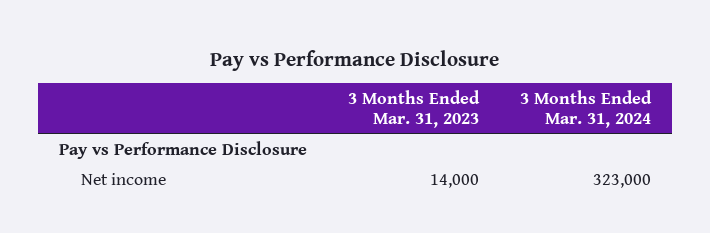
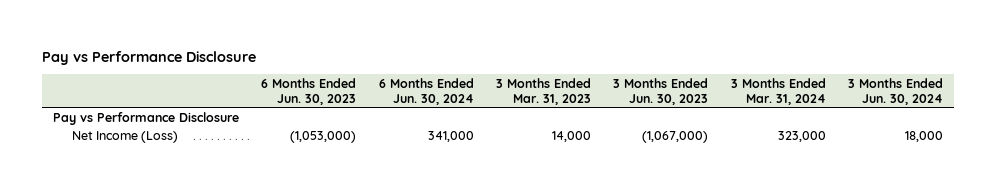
- | 3 Months Ended Mar. 31, 2023 | 3 Months Ended Mar. 31, 2024
+ | 6 Months Ended Jun. 30, 2023 | 6 Months Ended Jun. 30, 2024 | 3 Months Ended Mar. 31, 2023 | 3 Months Ended Jun. 30, 2023 | 3 Months Ended Mar. 31, 2024 | 3 Months Ended Jun. 30, 2024
- Net income | 14,000 | 323,000
+ Net Income (Loss) | (1,053,000) | 341,000 | 14,000 | (1,067,000) | 323,000 | 18,000

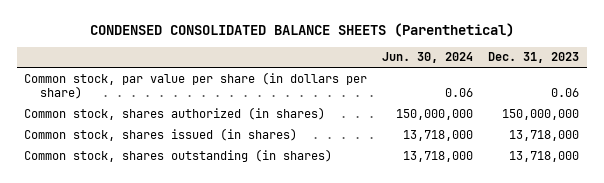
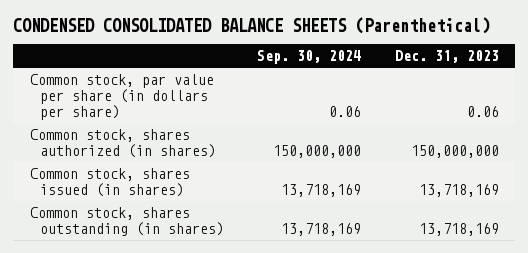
- | Jun. 30, 2024 | Dec. 31, 2023
+ | Sep. 30, 2024 | Dec. 31, 2023
- Common stock, shares issued (in shares) | 13,718,000 | 13,718,000
- Common stock, shares outstanding (in shares) | 13,718,000 | 13,718,000
+ Common stock, shares issued (in shares) | 13,718,169 | 13,718,169
+ Common stock, shares outstanding (in shares) | 13,718,169 | 13,718,169

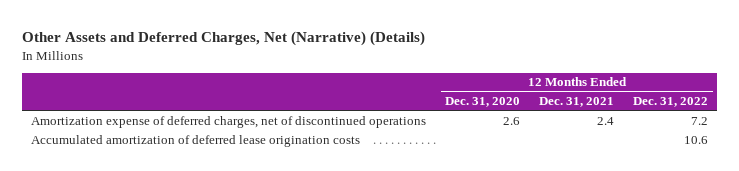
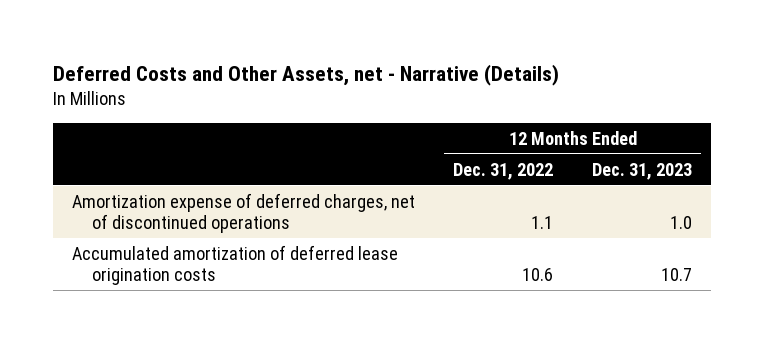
- Other Assets and Deferred Charges, Net (Narrative) (Details)
+ Deferred Costs and Other Assets, net - Narrative (Details)
- | 12 Months Ended Dec. 31, 2020 | 12 Months Ended Dec. 31, 2021 | 12 Months Ended Dec. 31, 2022
+ | 12 Months Ended Dec. 31, 2022 | 12 Months Ended Dec. 31, 2023
- Amortization expense of deferred charges, net of discontinued operations | 2.6 | 2.4 | 7.2
+ Amortization expense of deferred charges, net of discontinued operations | 1.1 | 1.0

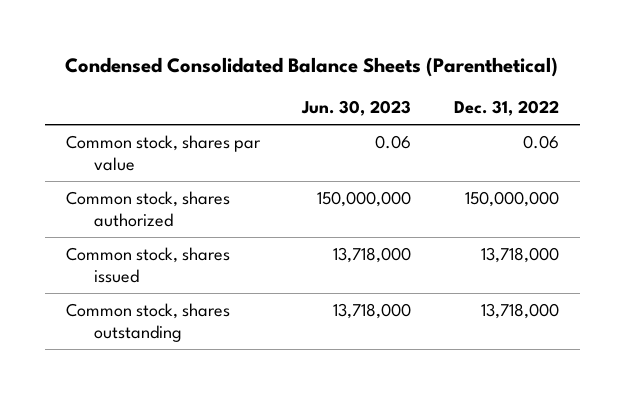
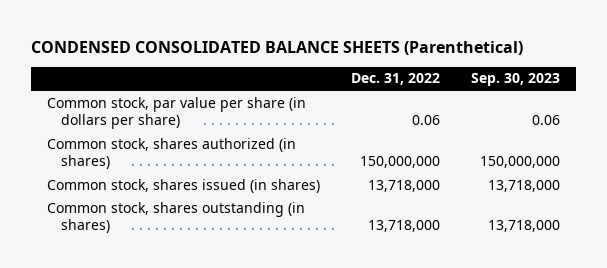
- Condensed Consolidated Balance Sheets (Parenthetical)
+ CONDENSED CONSOLIDATED BALANCE SHEETS (Parenthetical)
- | Jun. 30, 2023 | Dec. 31, 2022
+ | Dec. 31, 2022 | Sep. 30, 2023
- Common stock, shares par value | 0.06 | 0.06
- Common stock, shares authorized | 150,000,000 | 150,000,000
- Common stock, shares issued | 13,718,000 | 13,718,000
- Common stock, shares outstanding | 13,718,000 | 13,718,000
+ Common stock, par value per share (in dollars per share) | 0.06 | 0.06
+ Common stock, shares authorized (in shares) | 150,000,000 | 150,000,000
+ Common stock, shares issued (in shares) | 13,718,000 | 13,718,000
+ Common stock, shares outstanding (in shares) | 13,718,000 | 13,718,000

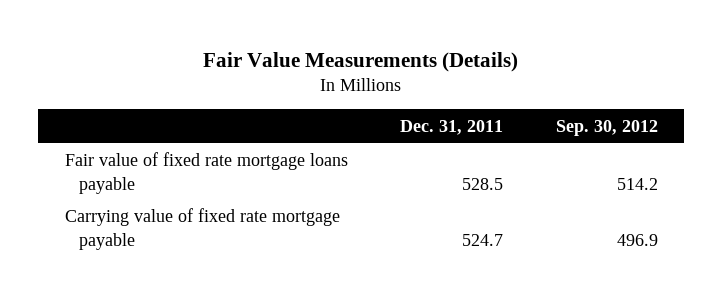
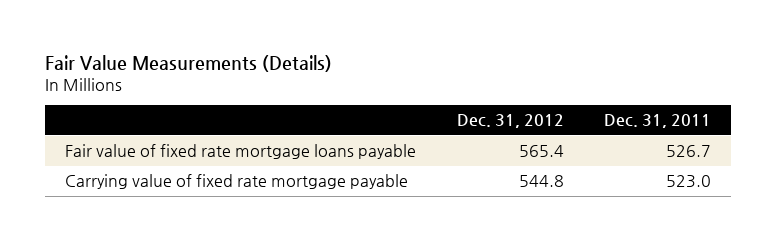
- | Dec. 31, 2011 | Sep. 30, 2012
+ | Dec. 31, 2012 | Dec. 31, 2011
- Fair value of fixed rate mortgage loans payable | 528.5 | 514.2
- Carrying value of fixed rate mortgage payable | 524.7 | 496.9
+ Fair value of fixed rate mortgage loans payable | 565.4 | 526.7
+ Carrying value of fixed rate mortgage payable | 544.8 | 523.0

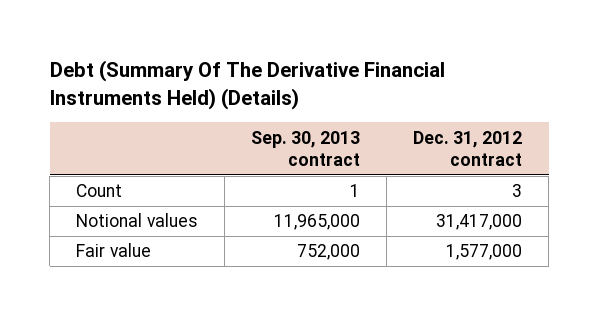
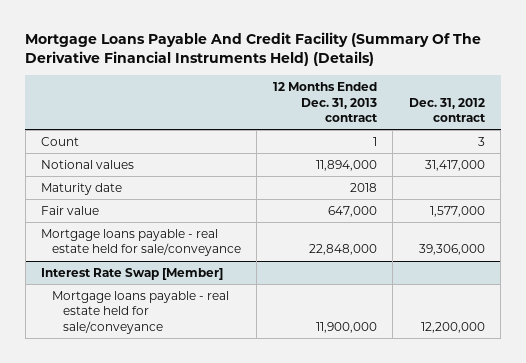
- Debt (Summary Of The Derivative Financial Instruments Held) (Details)
+ Mortgage Loans Payable And Credit Facility (Summary Of The Derivative Financial Instruments Held) (Details)
- | Sep. 30, 2013 contract | Dec. 31, 2012 contract
+ | 12 Months Ended Dec. 31, 2013 contract | Dec. 31, 2012 contract
+ Maturity date | 2018 |
+ Mortgage loans payable - real estate held for sale/conveyance | 22,848,000 | 39,306,000
+ Interest Rate Swap [Member]
+ Mortgage loans payable - real estate held for sale/conveyance | 11,900,000 | 12,200,000

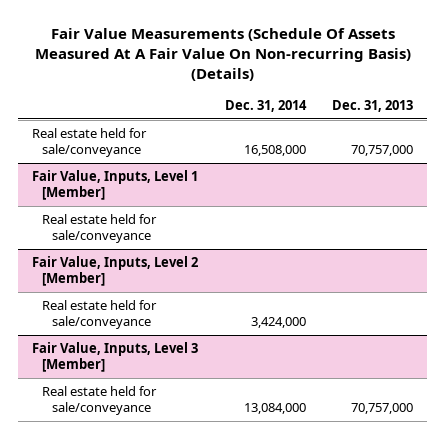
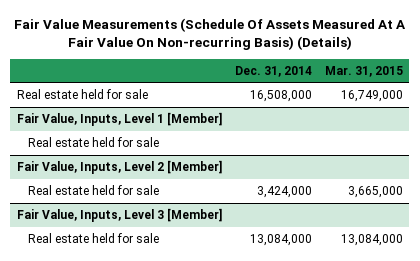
- | Dec. 31, 2014 | Dec. 31, 2013
+ | Dec. 31, 2014 | Mar. 31, 2015
- Real estate held for sale/conveyance | 16,508,000 | 70,757,000
+ Real estate held for sale | 16,508,000 | 16,749,000
@ Fair Value, Inputs, Level 1 [Member]
- Real estate held for sale/conveyance
+ Real estate held for sale
@ Fair Value, Inputs, Level 2 [Member]
- Real estate held for sale/conveyance | 3,424,000 |
+ Real estate held for sale | 3,424,000 | 3,665,000
@ Fair Value, Inputs, Level 3 [Member]
- Real estate held for sale/conveyance | 13,084,000 | 70,757,000
+ Real estate held for sale | 13,084,000 | 13,084,000

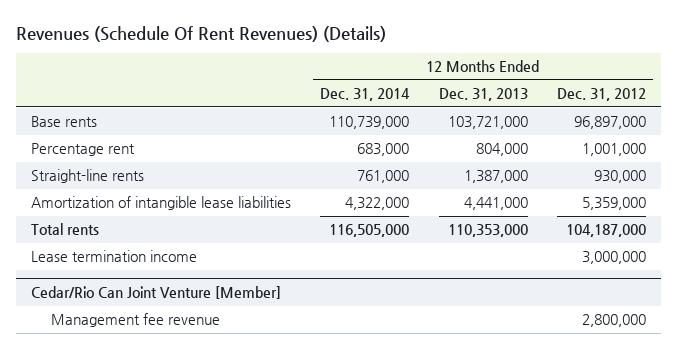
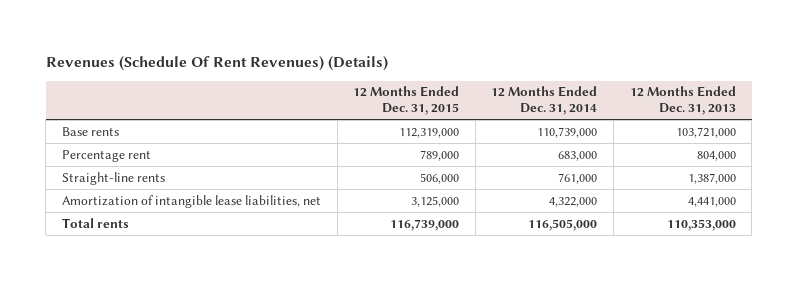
- | 12 Months Ended Dec. 31, 2014 | 12 Months Ended Dec. 31, 2013 | 12 Months Ended Dec. 31, 2012
+ | 12 Months Ended Dec. 31, 2015 | 12 Months Ended Dec. 31, 2014 | 12 Months Ended Dec. 31, 2013
- Amortization of intangible lease liabilities | 4,322,000 | 4,441,000 | 5,359,000
+ Amortization of intangible lease liabilities, net | 3,125,000 | 4,322,000 | 4,441,000
- Lease termination income | | | 3,000,000
- Cedar/Rio Can Joint Venture [Member]
- Management fee revenue | | | 2,800,000

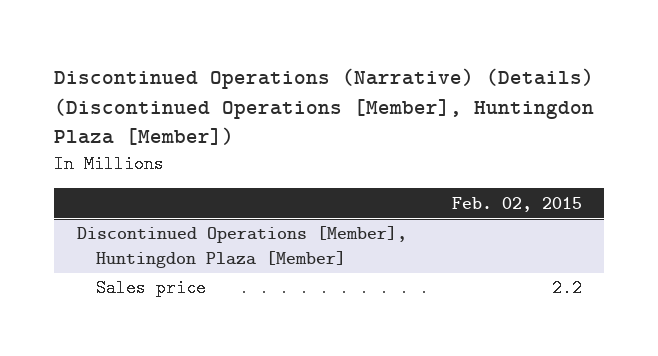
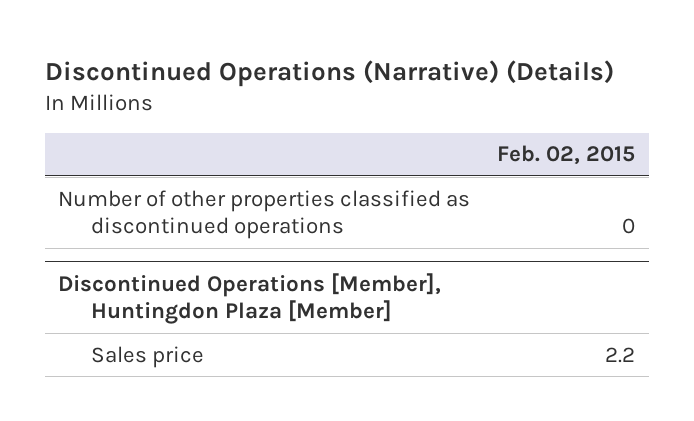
- Discontinued Operations (Narrative) (Details) (Discontinued Operations [Member], Huntingdon Plaza [Member])
+ Discontinued Operations (Narrative) (Details)
+ Number of other properties classified as discontinued operations | 0

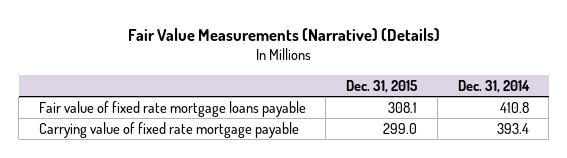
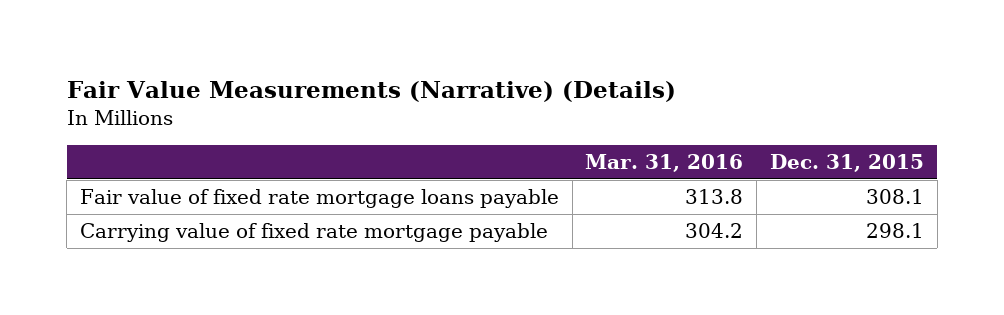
- | Dec. 31, 2015 | Dec. 31, 2014
+ | Mar. 31, 2016 | Dec. 31, 2015
- Carrying value of fixed rate mortgage payable | 299.0 | 393.4
+ Carrying value of fixed rate mortgage payable | 304.2 | 298.1

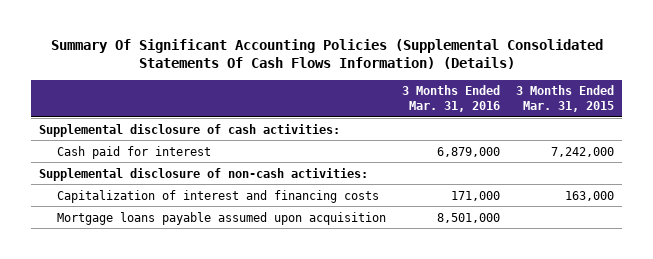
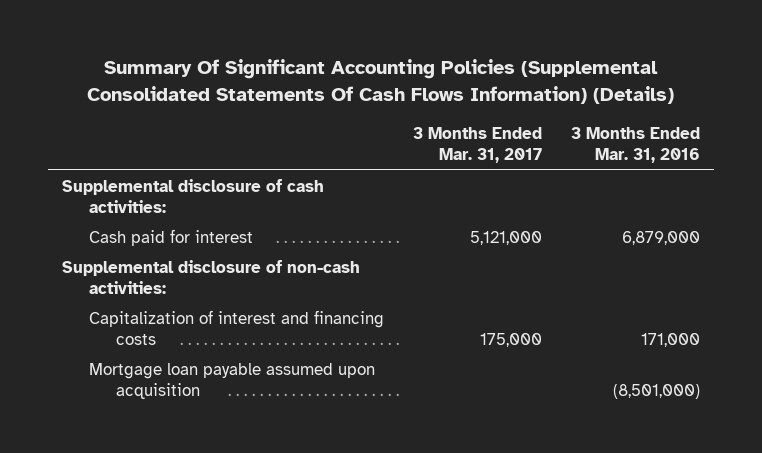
- | 3 Months Ended Mar. 31, 2016 | 3 Months Ended Mar. 31, 2015
+ | 3 Months Ended Mar. 31, 2017 | 3 Months Ended Mar. 31, 2016
- Mortgage loans payable assumed upon acquisition | 8,501,000 |
+ Mortgage loan payable assumed upon acquisition | | (8,501,000)

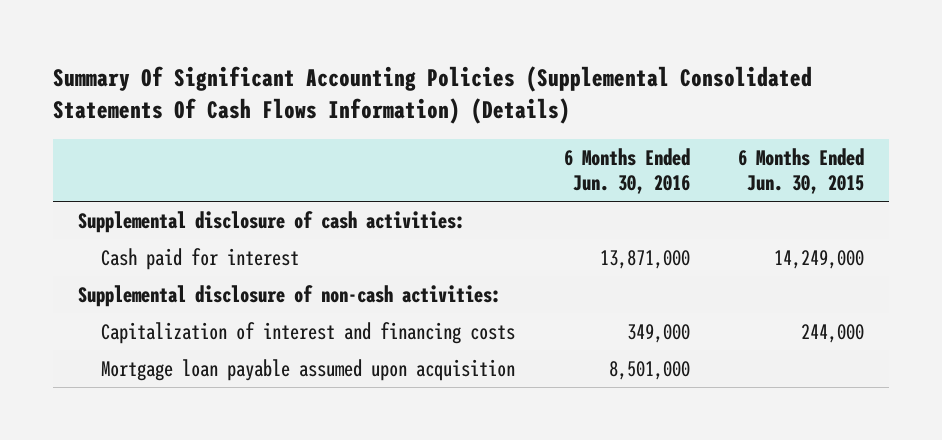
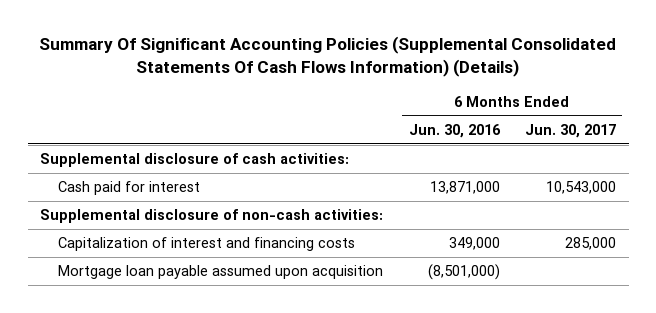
- | 6 Months Ended Jun. 30, 2016 | 6 Months Ended Jun. 30, 2015
+ | 6 Months Ended Jun. 30, 2016 | 6 Months Ended Jun. 30, 2017
- Mortgage loan payable assumed upon acquisition | 8,501,000 |
+ Mortgage loan payable assumed upon acquisition | (8,501,000) |

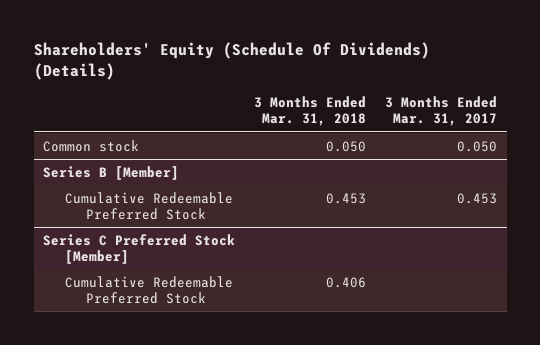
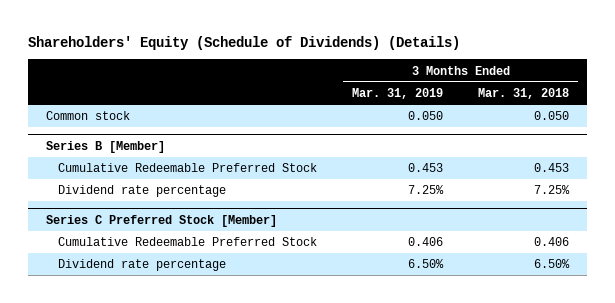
- Shareholders' Equity (Schedule Of Dividends) (Details)
+ Shareholders' Equity (Schedule of Dividends) (Details)
- | 3 Months Ended Mar. 31, 2018 | 3 Months Ended Mar. 31, 2017
+ | 3 Months Ended Mar. 31, 2019 | 3 Months Ended Mar. 31, 2018
@ Series B [Member]
+ Dividend rate percentage | 7.25% | 7.25%
@ Series C Preferred Stock [Member]
+ Dividend rate percentage | 6.50% | 6.50%

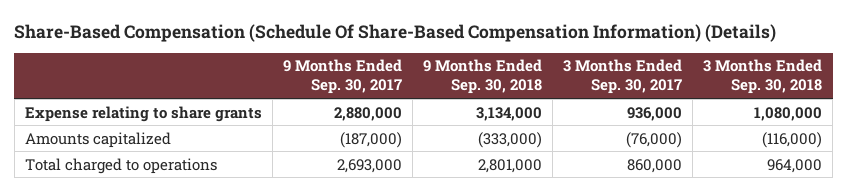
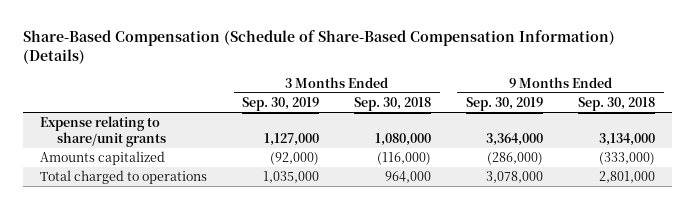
- Share-Based Compensation (Schedule Of Share-Based Compensation Information) (Details)
+ Share-Based Compensation (Schedule of Share-Based Compensation Information) (Details)
- | 9 Months Ended Sep. 30, 2017 | 9 Months Ended Sep. 30, 2018 | 3 Months Ended Sep. 30, 2017 | 3 Months Ended Sep. 30, 2018
+ | 3 Months Ended Sep. 30, 2019 | 3 Months Ended Sep. 30, 2018 | 9 Months Ended Sep. 30, 2019 | 9 Months Ended Sep. 30, 2018
- Expense relating to share grants | 2,880,000 | 3,134,000 | 936,000 | 1,080,000
+ Expense relating to share/unit grants | 1,127,000 | 1,080,000 | 3,364,000 | 3,134,000

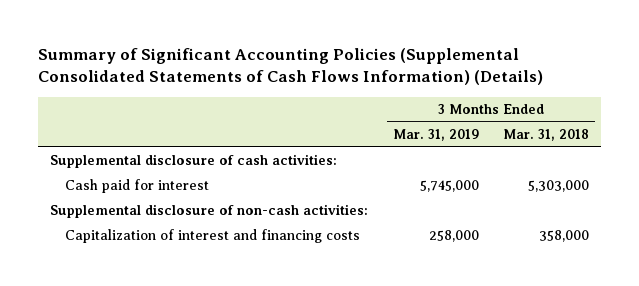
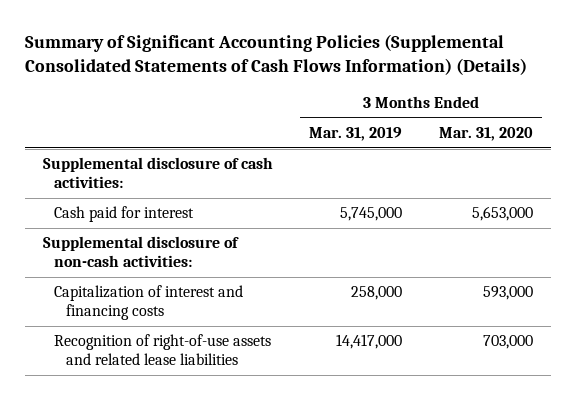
- | 3 Months Ended Mar. 31, 2019 | 3 Months Ended Mar. 31, 2018
+ | 3 Months Ended Mar. 31, 2019 | 3 Months Ended Mar. 31, 2020
+ Recognition of right-of-use assets and related lease liabilities | 14,417,000 | 703,000

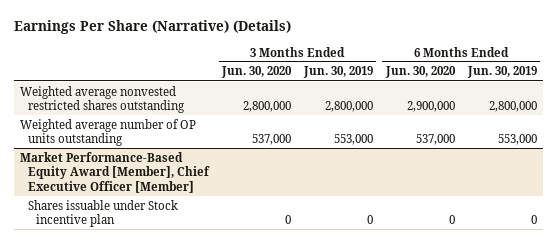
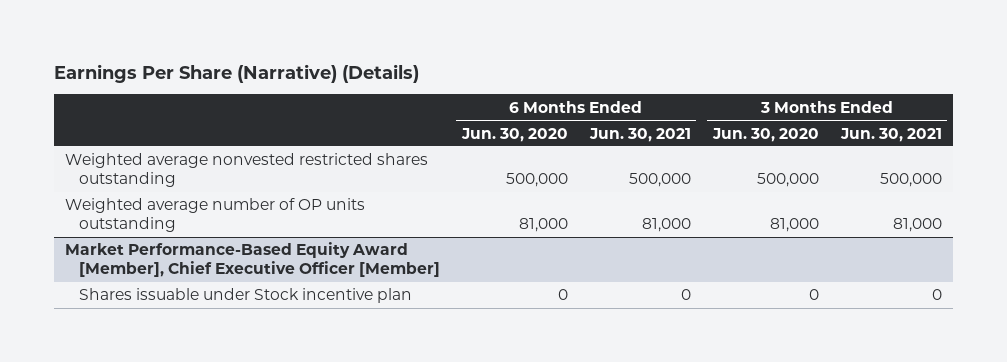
- | 3 Months Ended Jun. 30, 2020 | 3 Months Ended Jun. 30, 2019 | 6 Months Ended Jun. 30, 2020 | 6 Months Ended Jun. 30, 2019
+ | 6 Months Ended Jun. 30, 2020 | 6 Months Ended Jun. 30, 2021 | 3 Months Ended Jun. 30, 2020 | 3 Months Ended Jun. 30, 2021
- Weighted average nonvested restricted shares outstanding | 2,800,000 | 2,800,000 | 2,900,000 | 2,800,000
- Weighted average number of OP units outstanding | 537,000 | 553,000 | 537,000 | 553,000
+ Weighted average nonvested restricted shares outstanding | 500,000 | 500,000 | 500,000 | 500,000
+ Weighted average number of OP units outstanding | 81,000 | 81,000 | 81,000 | 81,000

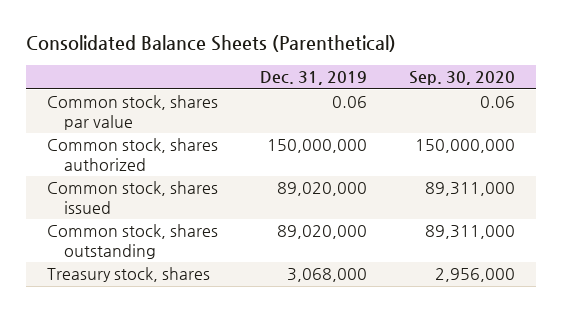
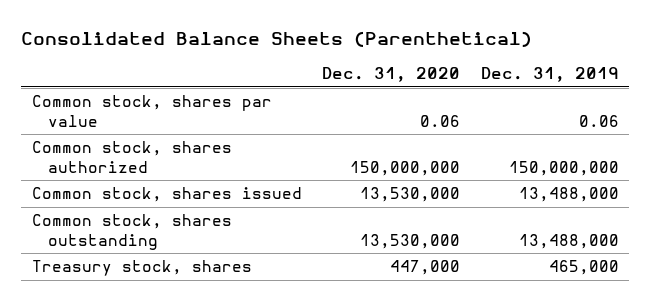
- | Dec. 31, 2019 | Sep. 30, 2020
+ | Dec. 31, 2020 | Dec. 31, 2019
- Common stock, shares issued | 89,020,000 | 89,311,000
- Common stock, shares outstanding | 89,020,000 | 89,311,000
- Treasury stock, shares | 3,068,000 | 2,956,000
+ Common stock, shares issued | 13,530,000 | 13,488,000
+ Common stock, shares outstanding | 13,530,000 | 13,488,000
+ Treasury stock, shares | 447,000 | 465,000

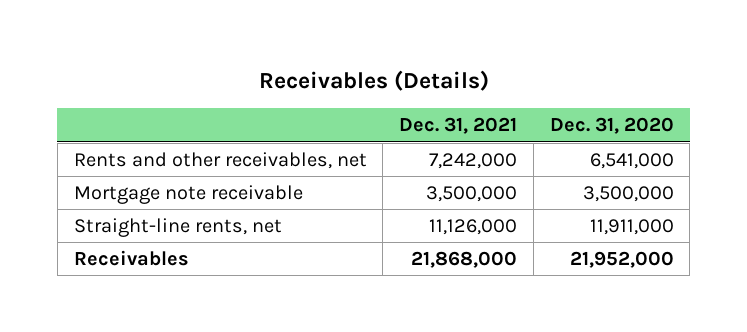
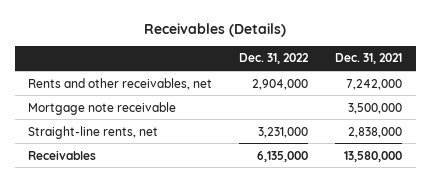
- | Dec. 31, 2021 | Dec. 31, 2020
+ | Dec. 31, 2022 | Dec. 31, 2021
- Straight-line rents, net | 11,126,000 | 11,911,000
- Receivables | 21,868,000 | 21,952,000
+ Straight-line rents, net | 3,231,000 | 2,838,000
+ Receivables | 6,135,000 | 13,580,000

